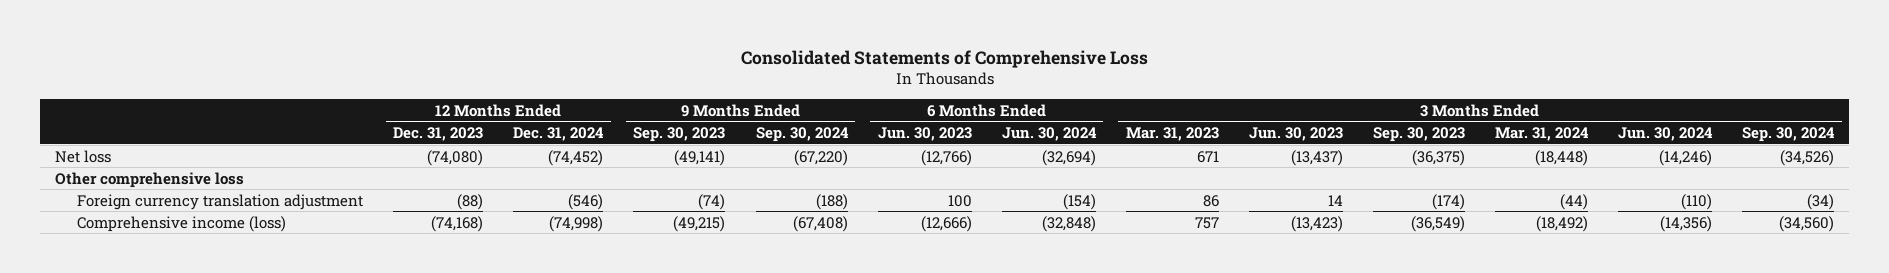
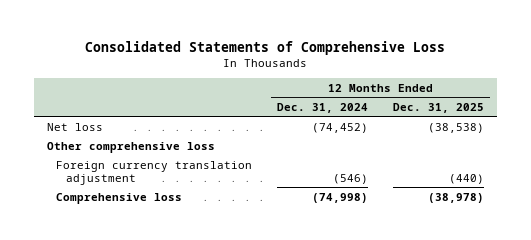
- | 12 Months Ended Dec. 31, 2023 | 12 Months Ended Dec. 31, 2024 | 9 Months Ended Sep. 30, 2023 | 9 Months Ended Sep. 30, 2024 | 6 Months Ended Jun. 30, 2023 | 6 Months Ended Jun. 30, 2024 | 3 Months Ended Mar. 31, 2023 | 3 Months Ended Jun. 30, 2023 | 3 Months Ended Sep. 30, 2023 | 3 Months Ended Mar. 31, 2024 | 3 Months Ended Jun. 30, 2024 | 3 Months Ended Sep. 30, 2024
+ | 12 Months Ended Dec. 31, 2024 | 12 Months Ended Dec. 31, 2025
- Comprehensive income (loss) | (74,168) | (74,998) | (49,215) | (67,408) | (12,666) | (32,848) | 757 | (13,423) | (36,549) | (18,492) | (14,356) | (34,560)
+ Comprehensive loss | (74,998) | (38,978)

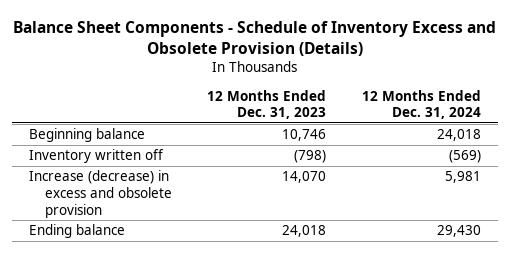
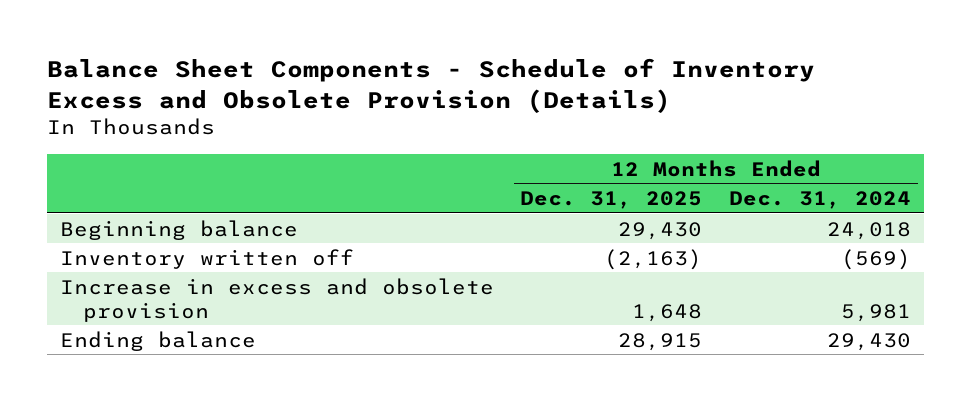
- | 12 Months Ended Dec. 31, 2023 | 12 Months Ended Dec. 31, 2024
+ | 12 Months Ended Dec. 31, 2025 | 12 Months Ended Dec. 31, 2024
- Increase (decrease) in excess and obsolete provision | 14,070 | 5,981
+ Increase in excess and obsolete provision | 1,648 | 5,981

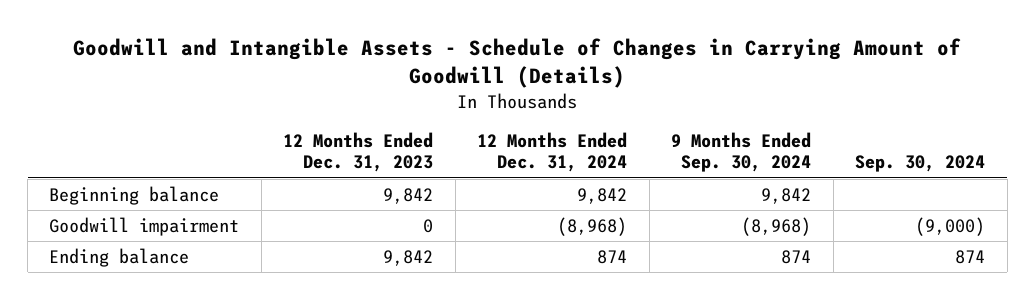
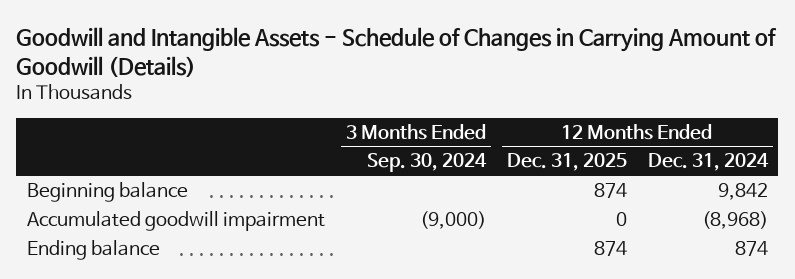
- | 12 Months Ended Dec. 31, 2023 | 12 Months Ended Dec. 31, 2024 | 9 Months Ended Sep. 30, 2024 | Sep. 30, 2024
+ | 3 Months Ended Sep. 30, 2024 | 12 Months Ended Dec. 31, 2025 | 12 Months Ended Dec. 31, 2024
- Goodwill impairment | 0 | (8,968) | (8,968) | (9,000)
+ Accumulated goodwill impairment | (9,000) | 0 | (8,968)

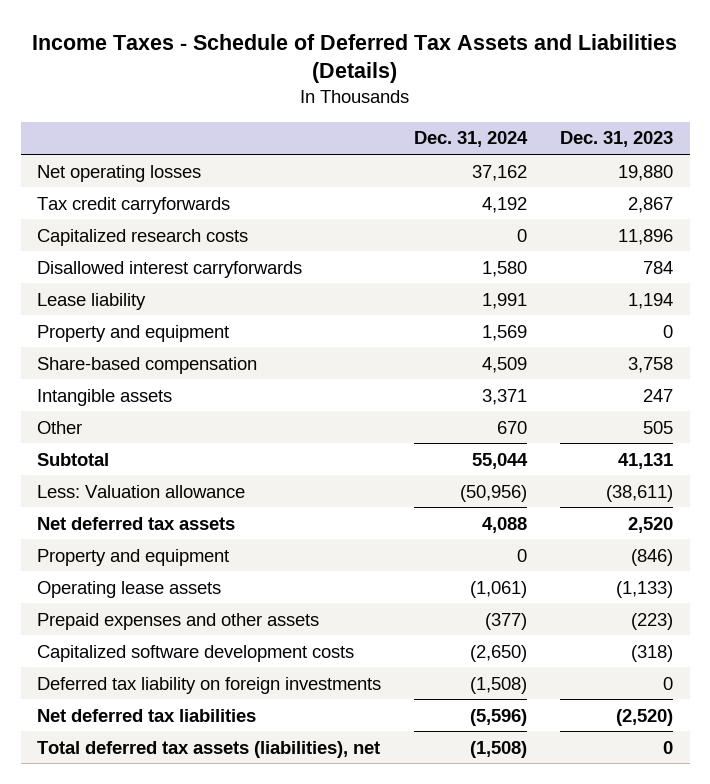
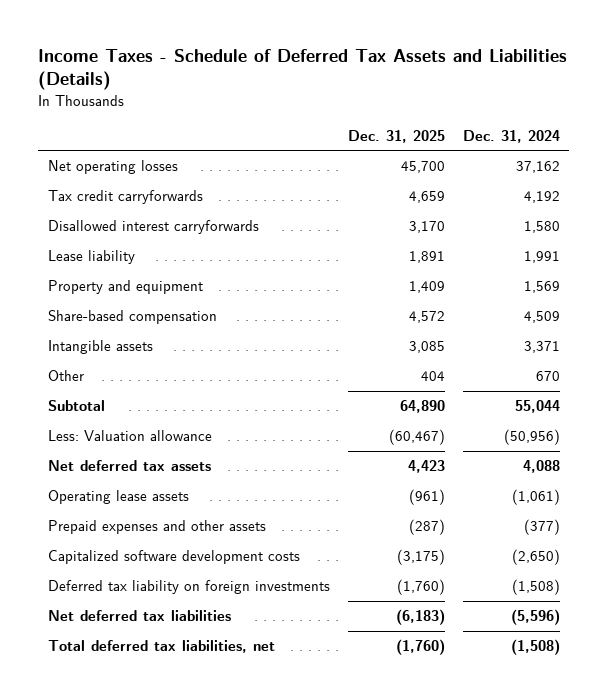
- | Dec. 31, 2024 | Dec. 31, 2023
+ | Dec. 31, 2025 | Dec. 31, 2024
- Capitalized research costs | 0 | 11,896
- Property and equipment | 0 | (846)
- Total deferred tax assets (liabilities), net | (1,508) | 0
+ Total deferred tax liabilities, net | (1,760) | (1,508)

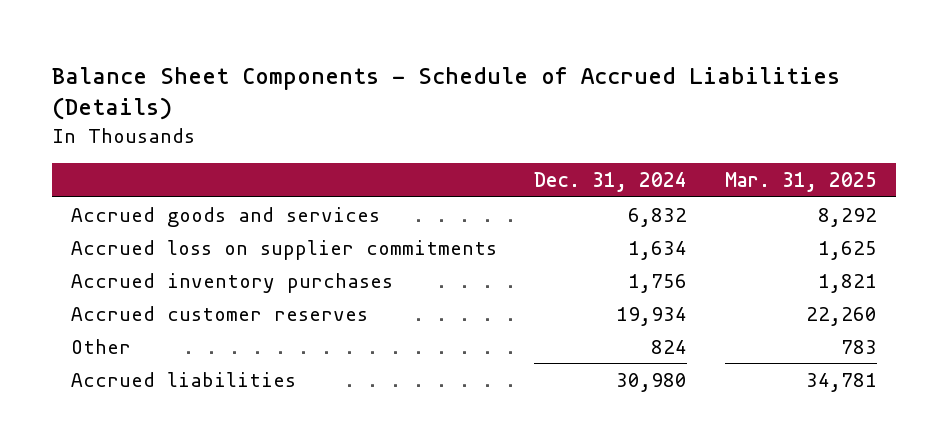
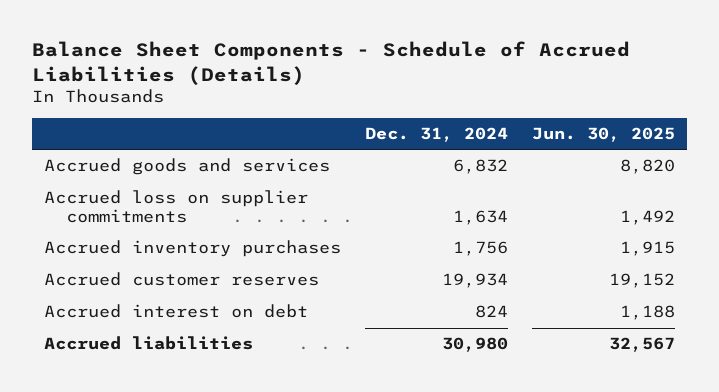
- | Dec. 31, 2024 | Mar. 31, 2025
+ | Dec. 31, 2024 | Jun. 30, 2025
- Other | 824 | 783
+ Accrued interest on debt | 824 | 1,188

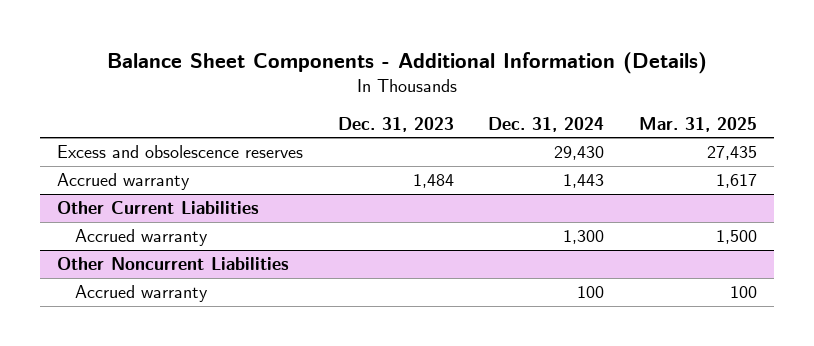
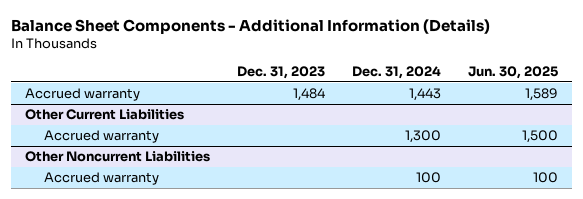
- | Dec. 31, 2023 | Dec. 31, 2024 | Mar. 31, 2025
+ | Dec. 31, 2023 | Dec. 31, 2024 | Jun. 30, 2025
- Excess and obsolescence reserves | | 29,430 | 27,435

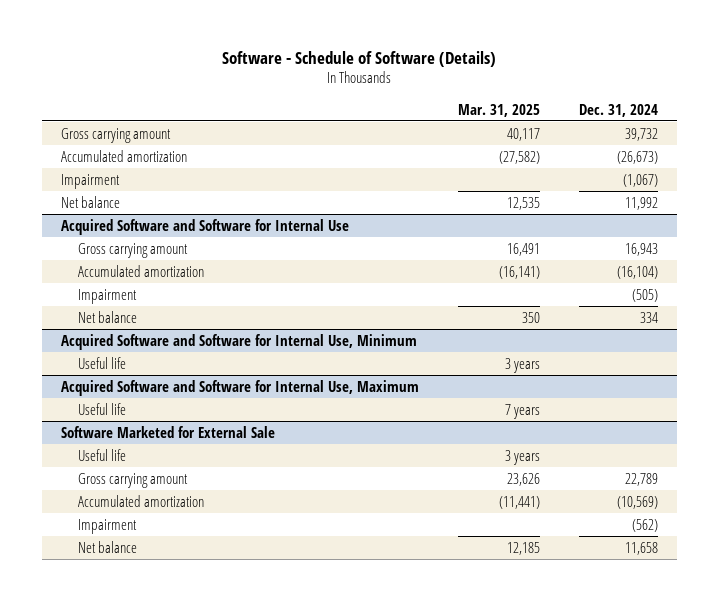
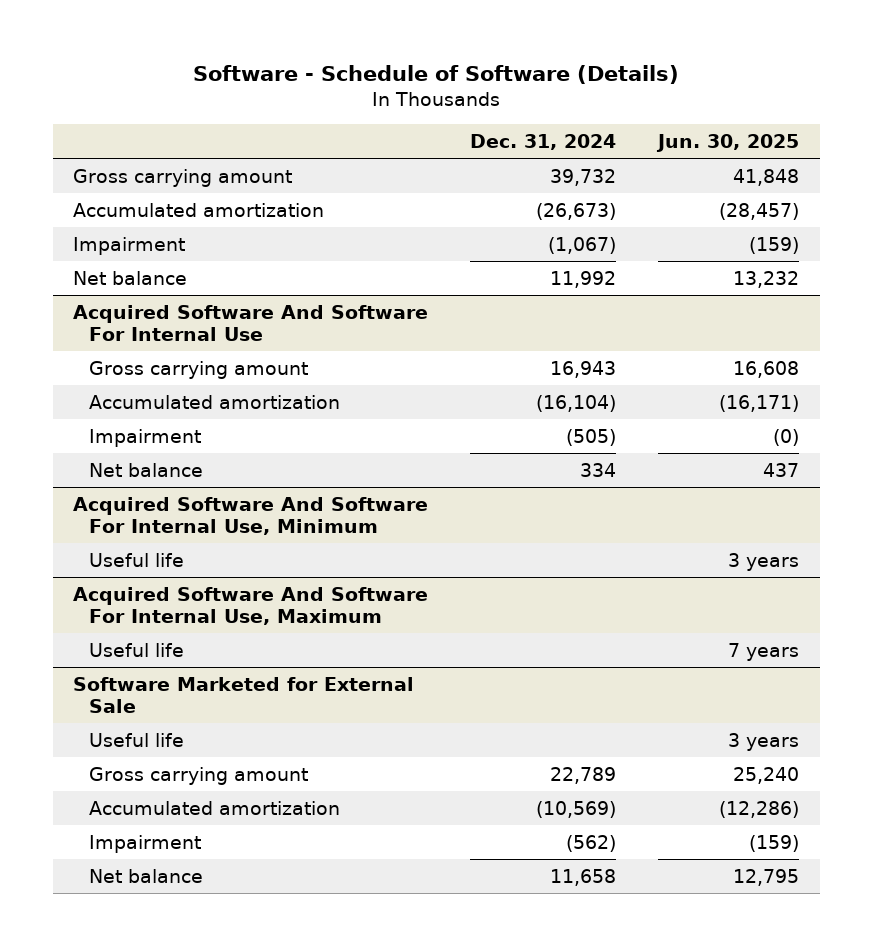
- | Mar. 31, 2025 | Dec. 31, 2024
+ | Dec. 31, 2024 | Jun. 30, 2025
- Acquired Software and Software for Internal Use
+ Acquired Software And Software For Internal Use
- Acquired Software and Software for Internal Use, Minimum
+ Acquired Software And Software For Internal Use, Minimum
- Acquired Software and Software for Internal Use, Maximum
+ Acquired Software And Software For Internal Use, Maximum

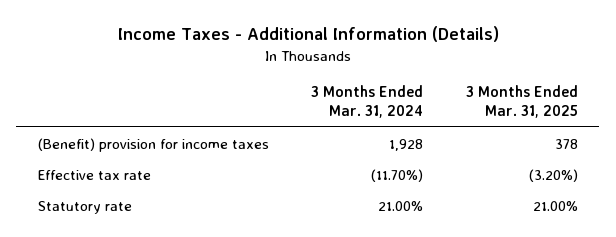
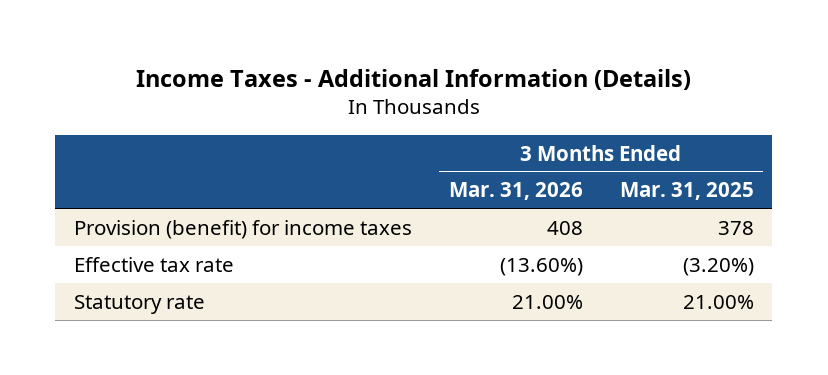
- | 3 Months Ended Mar. 31, 2024 | 3 Months Ended Mar. 31, 2025
+ | 3 Months Ended Mar. 31, 2026 | 3 Months Ended Mar. 31, 2025
- (Benefit) provision for income taxes | 1,928 | 378
+ Provision (benefit) for income taxes | 408 | 378

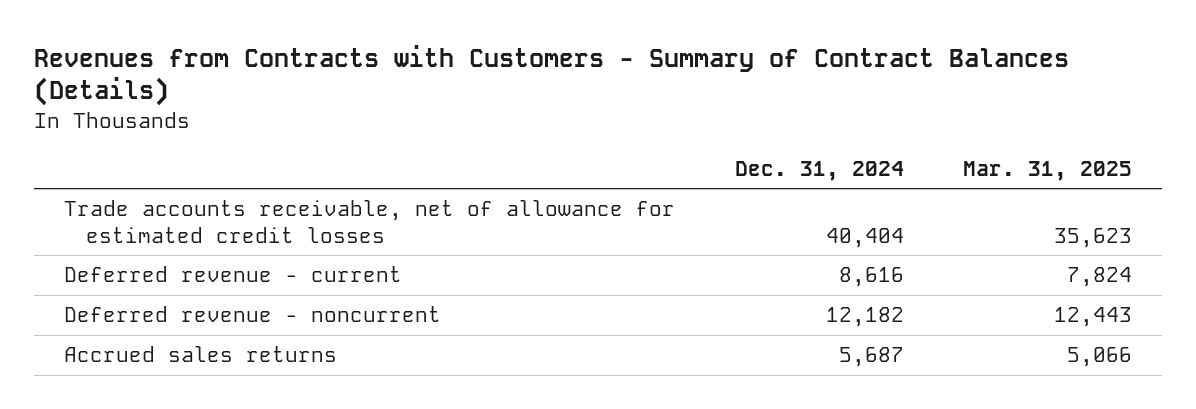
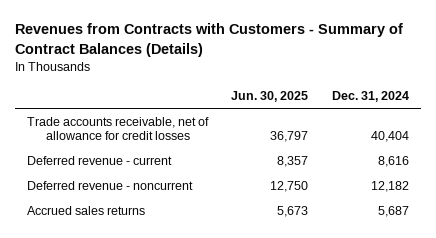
- | Dec. 31, 2024 | Mar. 31, 2025
+ | Jun. 30, 2025 | Dec. 31, 2024
- Trade accounts receivable, net of allowance for estimated credit losses | 40,404 | 35,623
+ Trade accounts receivable, net of allowance for credit losses | 36,797 | 40,404

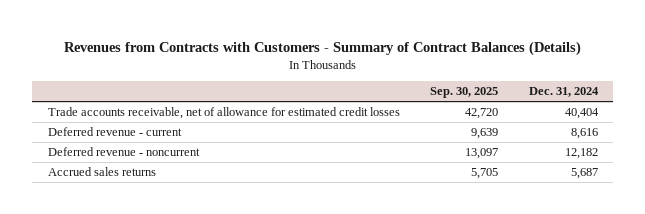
- | Jun. 30, 2025 | Dec. 31, 2024
+ | Sep. 30, 2025 | Dec. 31, 2024
- Trade accounts receivable, net of allowance for credit losses | 36,797 | 40,404
+ Trade accounts receivable, net of allowance for estimated credit losses | 42,720 | 40,404

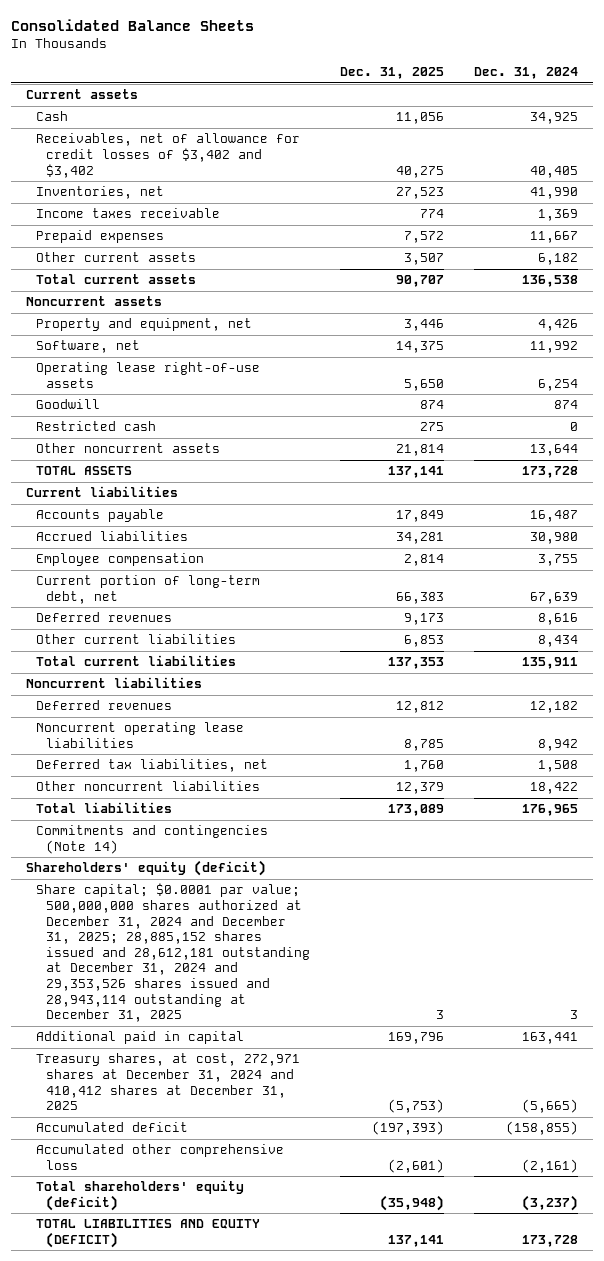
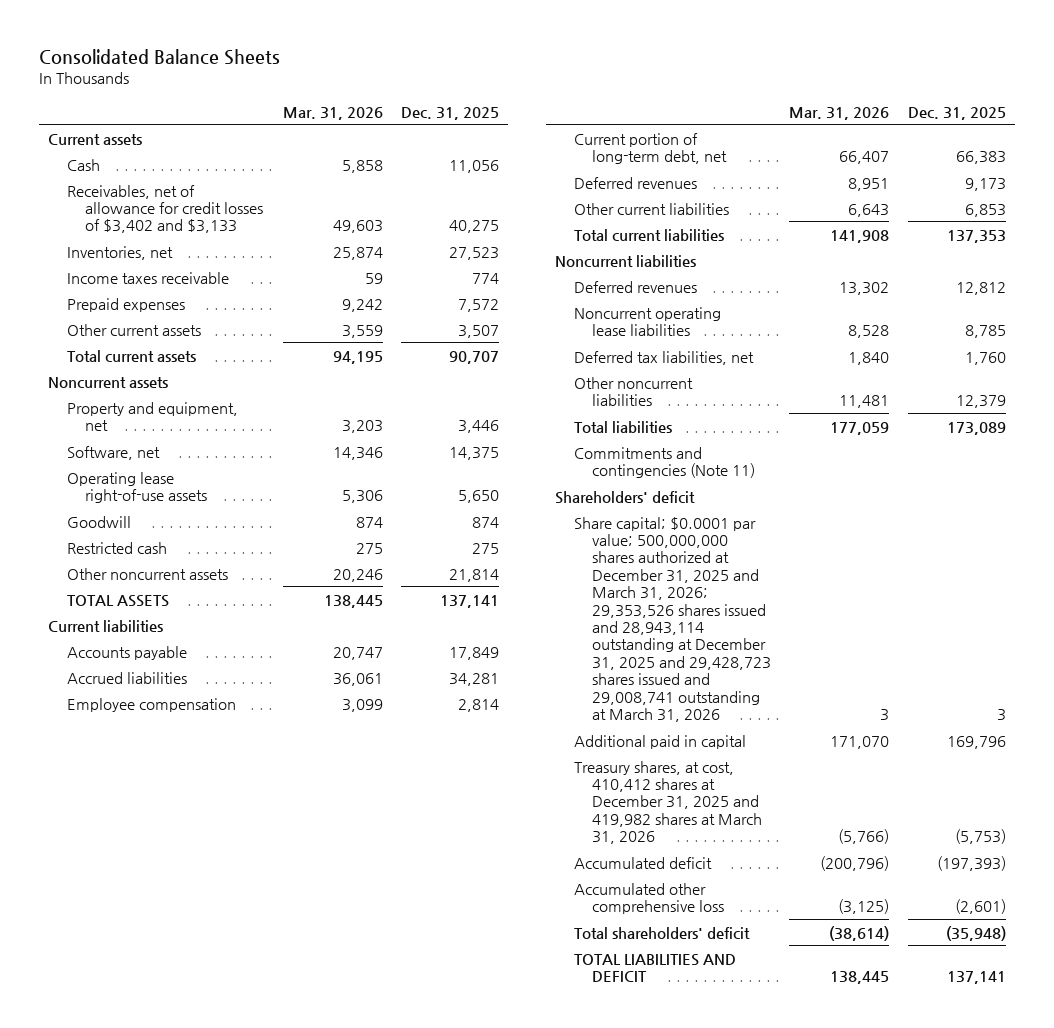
- | Dec. 31, 2025 | Dec. 31, 2024
+ | Mar. 31, 2026 | Dec. 31, 2025
- Receivables, net of allowance for credit losses of $3,402 and $3,402 | 40,275 | 40,405
+ Receivables, net of allowance for credit losses of $3,402 and $3,133 | 49,603 | 40,275
- Commitments and contingencies (Note 14)
- Shareholders' equity (deficit)
- Share capital; $0.0001 par value; 500,000,000 shares authorized at December 31, 2024 and December 31, 2025; 28,885,152 shares issued and 28,612,181 outstanding at December 31, 2024 and 29,353,526 shares issued and 28,943,114 outstanding at December 31, 2025 | 3 | 3
+ Commitments and contingencies (Note 11)
+ Shareholders' deficit
+ Share capital; $0.0001 par value; 500,000,000 shares authorized at December 31, 2025 and March 31, 2026; 29,353,526 shares issued and 28,943,114 outstanding at December 31, 2025 and 29,428,723 shares issued and 29,008,741 outstanding at March 31, 2026 | 3 | 3
- Treasury shares, at cost, 272,971 shares at December 31, 2024 and 410,412 shares at December 31, 2025 | (5,753) | (5,665)
+ Treasury shares, at cost, 410,412 shares at December 31, 2025 and 419,982 shares at March 31, 2026 | (5,766) | (5,753)
- Total shareholders' equity (deficit) | (35,948) | (3,237)
- TOTAL LIABILITIES AND EQUITY (DEFICIT) | 137,141 | 173,728
+ Total shareholders' deficit | (38,614) | (35,948)
+ TOTAL LIABILITIES AND DEFICIT | 138,445 | 137,141

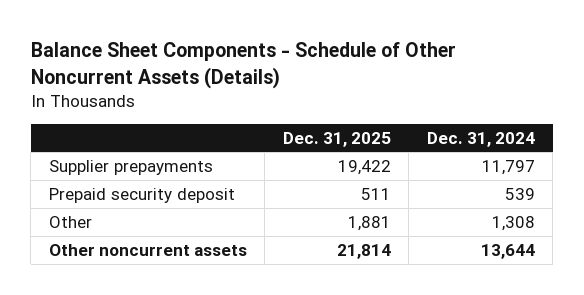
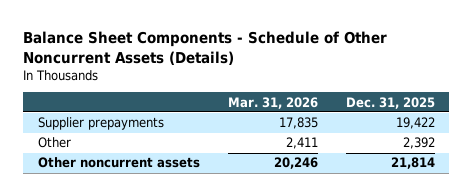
- | Dec. 31, 2025 | Dec. 31, 2024
+ | Mar. 31, 2026 | Dec. 31, 2025
- Prepaid security deposit | 511 | 539
- Other | 1,881 | 1,308
+ Other | 2,411 | 2,392

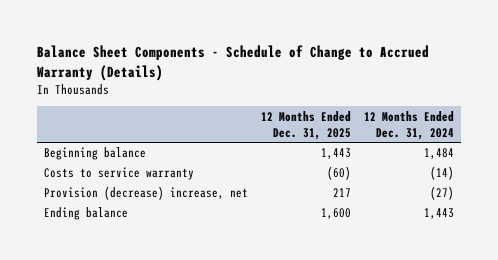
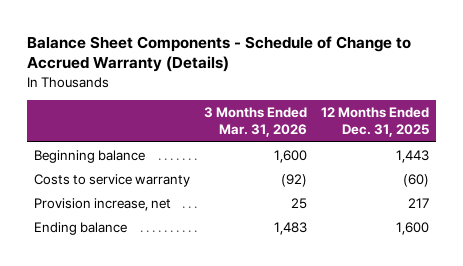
- | 12 Months Ended Dec. 31, 2025 | 12 Months Ended Dec. 31, 2024
+ | 3 Months Ended Mar. 31, 2026 | 12 Months Ended Dec. 31, 2025
- Provision (decrease) increase, net | 217 | (27)
+ Provision increase, net | 25 | 217

